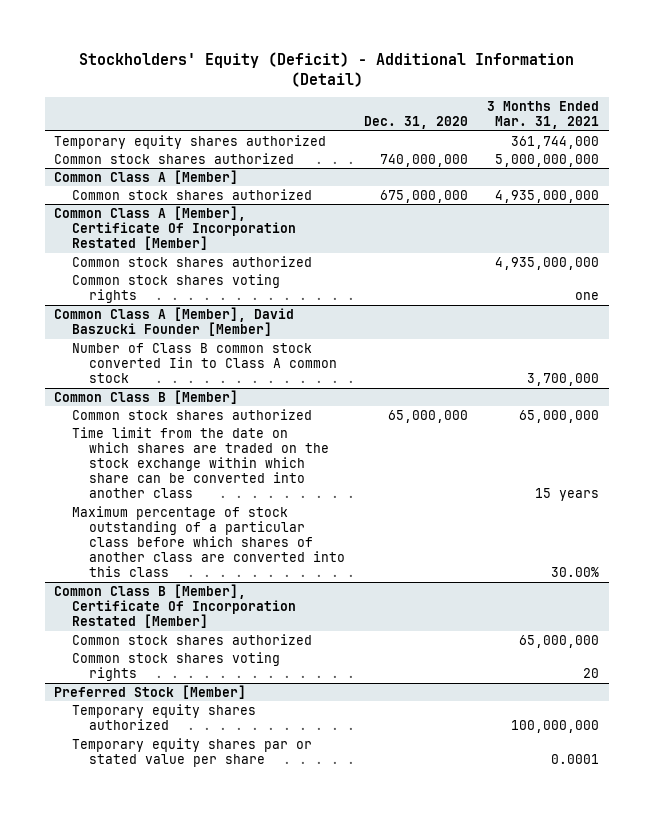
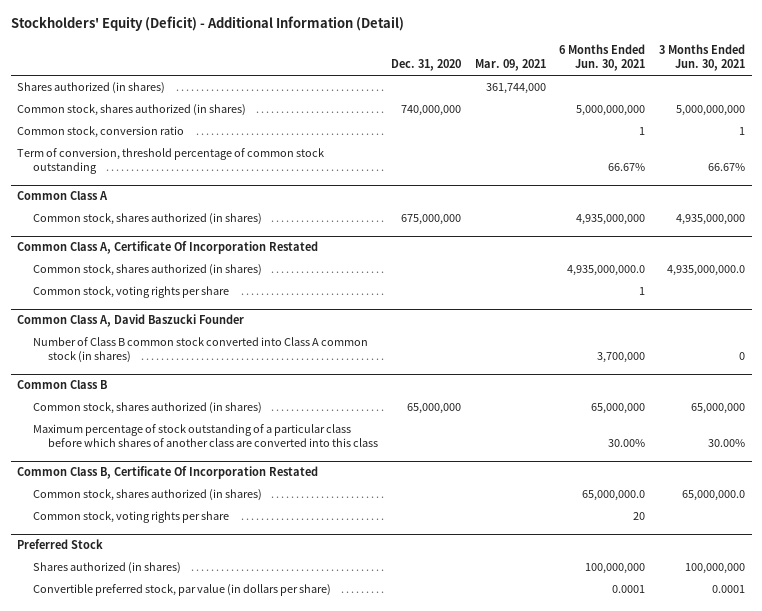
- | Dec. 31, 2020 | 3 Months Ended Mar. 31, 2021
+ | Dec. 31, 2020 | Mar. 09, 2021 | 6 Months Ended Jun. 30, 2021 | 3 Months Ended Jun. 30, 2021
- Temporary equity shares authorized | | 361,744,000
- Common stock shares authorized | 740,000,000 | 5,000,000,000
- Common Class A [Member]
- Common stock shares authorized | 675,000,000 | 4,935,000,000
- Common Class A [Member], Certificate Of Incorporation Restated [Member]
- Common stock shares authorized | | 4,935,000,000
- Common stock shares voting rights | | one
- Common Class A [Member], David Baszucki Founder [Member]
- Number of Class B common stock converted Iin to Class A common stock | | 3,700,000
- Common Class B [Member]
- Common stock shares authorized | 65,000,000 | 65,000,000
- Time limit from the date on which shares are traded on the stock exchange within which share can be converted into another class | | 15 years
+ Shares authorized (in shares) | | 361,744,000 | |
+ Common stock, shares authorized (in shares) | 740,000,000 | | 5,000,000,000 | 5,000,000,000
+ Common stock, conversion ratio | | | 1 | 1
+ Term of conversion, threshold percentage of common stock outstanding | | | 66.67% | 66.67%
+ Common Class A
+ Common stock, shares authorized (in shares) | 675,000,000 | | 4,935,000,000 | 4,935,000,000
+ Common Class A, Certificate Of Incorporation Restated
+ Common stock, shares authorized (in shares) | | | 4,935,000,000.0 | 4,935,000,000.0
+ Common stock, voting rights per share | | | 1 |
+ Common Class A, David Baszucki Founder
+ Number of Class B common stock converted into Class A common stock (in shares) | | | 3,700,000 | 0
+ Common Class B
+ Common stock, shares authorized (in shares) | 65,000,000 | | 65,000,000 | 65,000,000
- Common Class B [Member], Certificate Of Incorporation Restated [Member]
- Common stock shares authorized | | 65,000,000
- Common stock shares voting rights | | 20
- Preferred Stock [Member]
- Temporary equity shares authorized | | 100,000,000
- Temporary equity shares par or stated value per share | | 0.0001
+ Common Class B, Certificate Of Incorporation Restated
+ Common stock, shares authorized (in shares) | | | 65,000,000.0 | 65,000,000.0
+ Common stock, voting rights per share | | | 20 |
+ Preferred Stock
+ Shares authorized (in shares) | | | 100,000,000 | 100,000,000
+ Convertible preferred stock, par value (in dollars per share) | | | 0.0001 | 0.0001

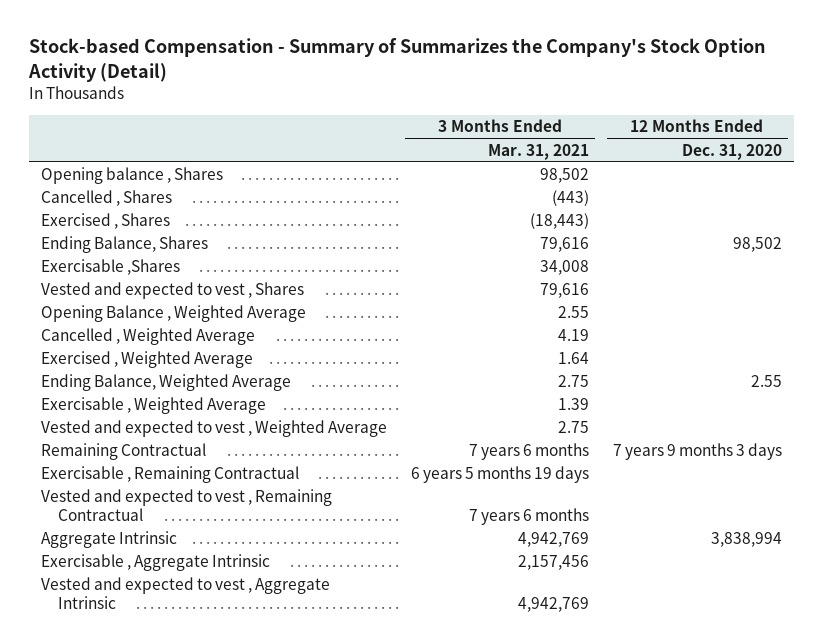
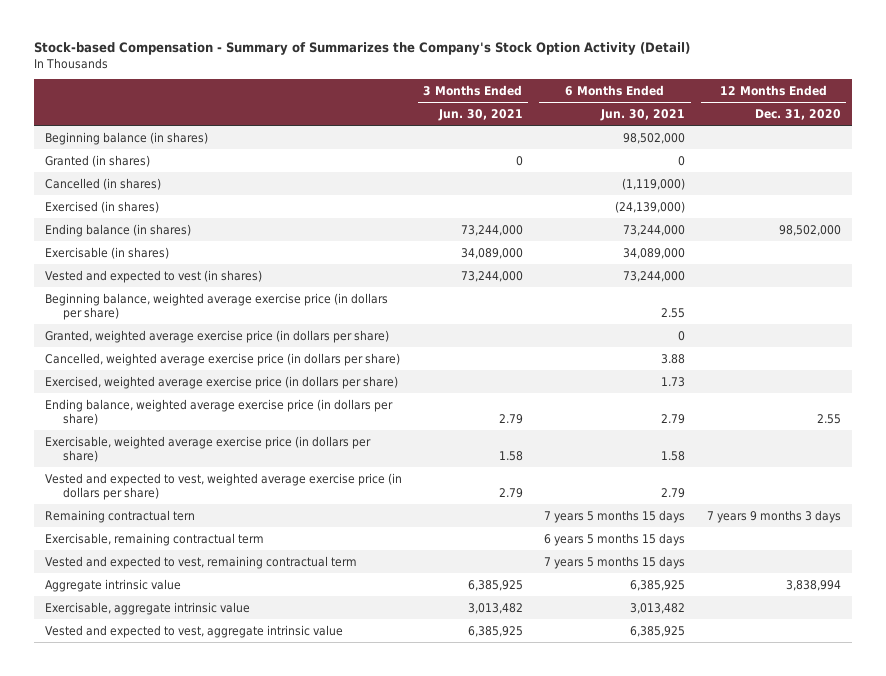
- | 3 Months Ended Mar. 31, 2021 | 12 Months Ended Dec. 31, 2020
+ | 3 Months Ended Jun. 30, 2021 | 6 Months Ended Jun. 30, 2021 | 12 Months Ended Dec. 31, 2020
- Opening balance , Shares | 98,502 |
- Cancelled , Shares | (443) |
- Exercised , Shares | (18,443) |
- Ending Balance, Shares | 79,616 | 98,502
- Exercisable ,Shares | 34,008 |
- Vested and expected to vest , Shares | 79,616 |
- Opening Balance , Weighted Average | 2.55 |
- Cancelled , Weighted Average | 4.19 |
- Exercised , Weighted Average | 1.64 |
- Ending Balance, Weighted Average | 2.75 | 2.55
- Exercisable , Weighted Average | 1.39 |
- Vested and expected to vest , Weighted Average | 2.75 |
- Remaining Contractual | 7 years 6 months | 7 years 9 months 3 days
- Exercisable , Remaining Contractual | 6 years 5 months 19 days |
- Vested and expected to vest , Remaining Contractual | 7 years 6 months |
- Aggregate Intrinsic | 4,942,769 | 3,838,994
- Exercisable , Aggregate Intrinsic | 2,157,456 |
- Vested and expected to vest , Aggregate Intrinsic | 4,942,769 |
+ Beginning balance (in shares) | | 98,502,000 |
+ Granted (in shares) | 0 | 0 |
+ Cancelled (in shares) | | (1,119,000) |
+ Exercised (in shares) | | (24,139,000) |
+ Ending balance (in shares) | 73,244,000 | 73,244,000 | 98,502,000
+ Exercisable (in shares) | 34,089,000 | 34,089,000 |
+ Vested and expected to vest (in shares) | 73,244,000 | 73,244,000 |
+ Beginning balance, weighted average exercise price (in dollars per share) | | 2.55 |
+ Granted, weighted average exercise price (in dollars per share) | | 0 |
+ Cancelled, weighted average exercise price (in dollars per share) | | 3.88 |
+ Exercised, weighted average exercise price (in dollars per share) | | 1.73 |
+ Ending balance, weighted average exercise price (in dollars per share) | 2.79 | 2.79 | 2.55
+ Exercisable, weighted average exercise price (in dollars per share) | 1.58 | 1.58 |
+ Vested and expected to vest, weighted average exercise price (in dollars per share) | 2.79 | 2.79 |
+ Remaining contractual tern | | 7 years 5 months 15 days | 7 years 9 months 3 days
+ Exercisable, remaining contractual term | | 6 years 5 months 15 days |
+ Vested and expected to vest, remaining contractual term | | 7 years 5 months 15 days |
+ Aggregate intrinsic value | 6,385,925 | 6,385,925 | 3,838,994
+ Exercisable, aggregate intrinsic value | 3,013,482 | 3,013,482 |
+ Vested and expected to vest, aggregate intrinsic value | 6,385,925 | 6,385,925 |

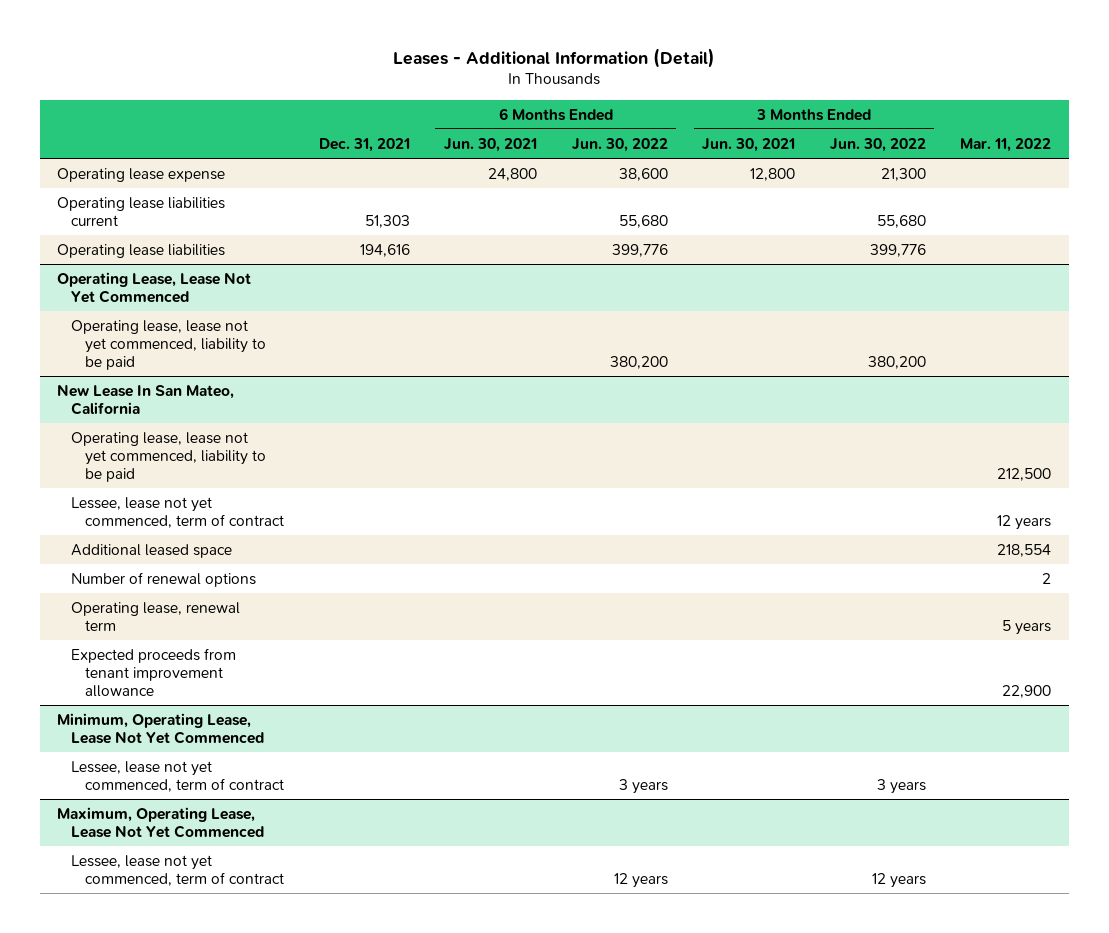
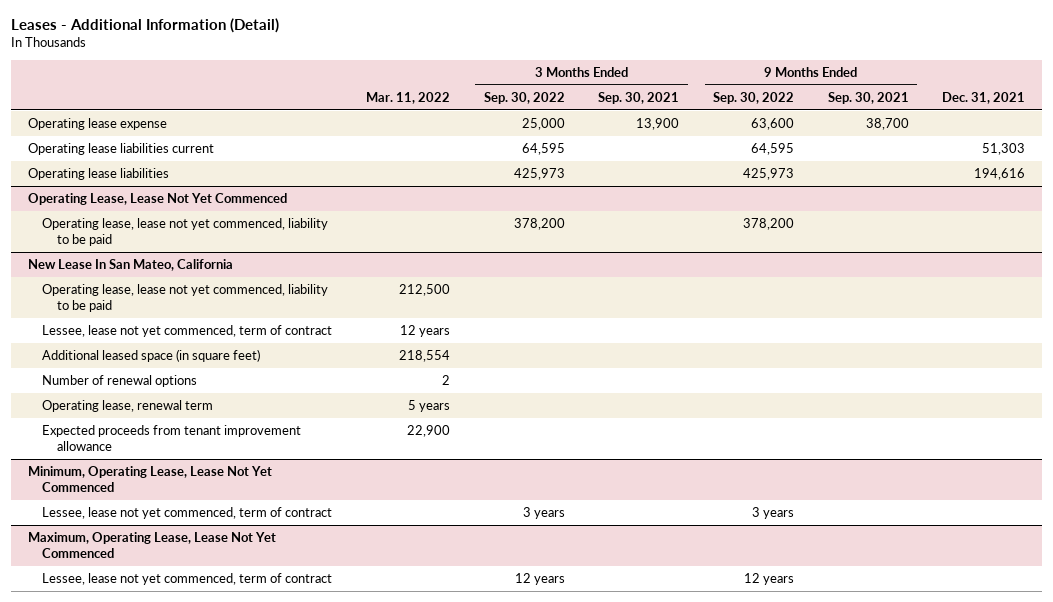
- | Dec. 31, 2021 | 6 Months Ended Jun. 30, 2021 | 6 Months Ended Jun. 30, 2022 | 3 Months Ended Jun. 30, 2021 | 3 Months Ended Jun. 30, 2022 | Mar. 11, 2022
+ | Mar. 11, 2022 | 3 Months Ended Sep. 30, 2022 | 3 Months Ended Sep. 30, 2021 | 9 Months Ended Sep. 30, 2022 | 9 Months Ended Sep. 30, 2021 | Dec. 31, 2021
@ New Lease In San Mateo, California
- Additional leased space | | | | | | 218,554
+ Additional leased space (in square feet) | 218,554 | | | | |

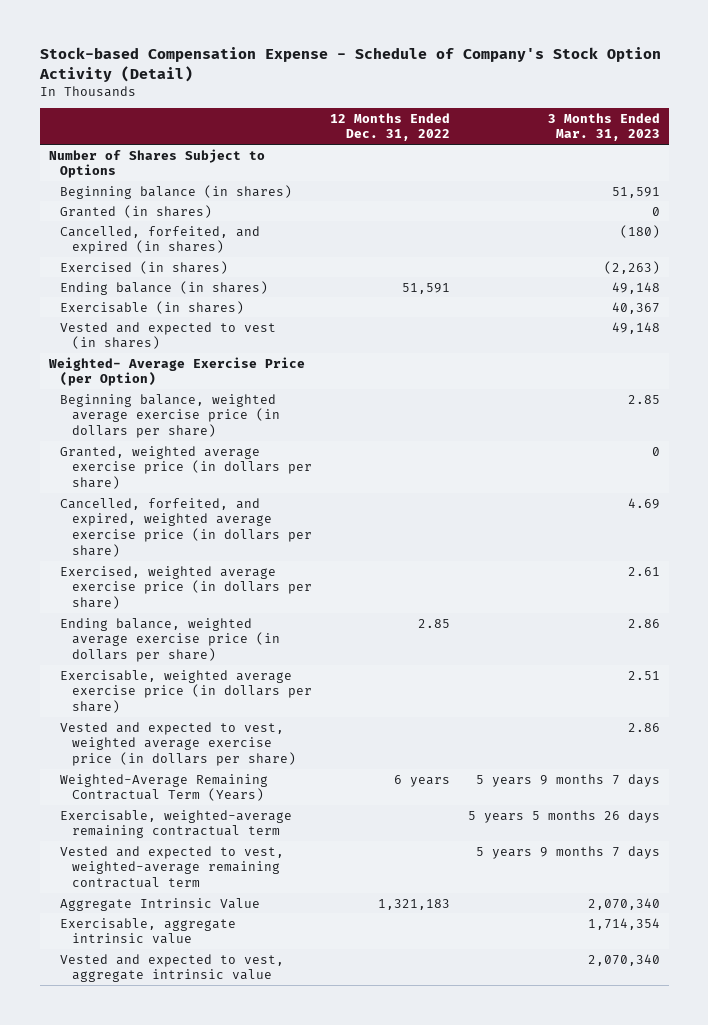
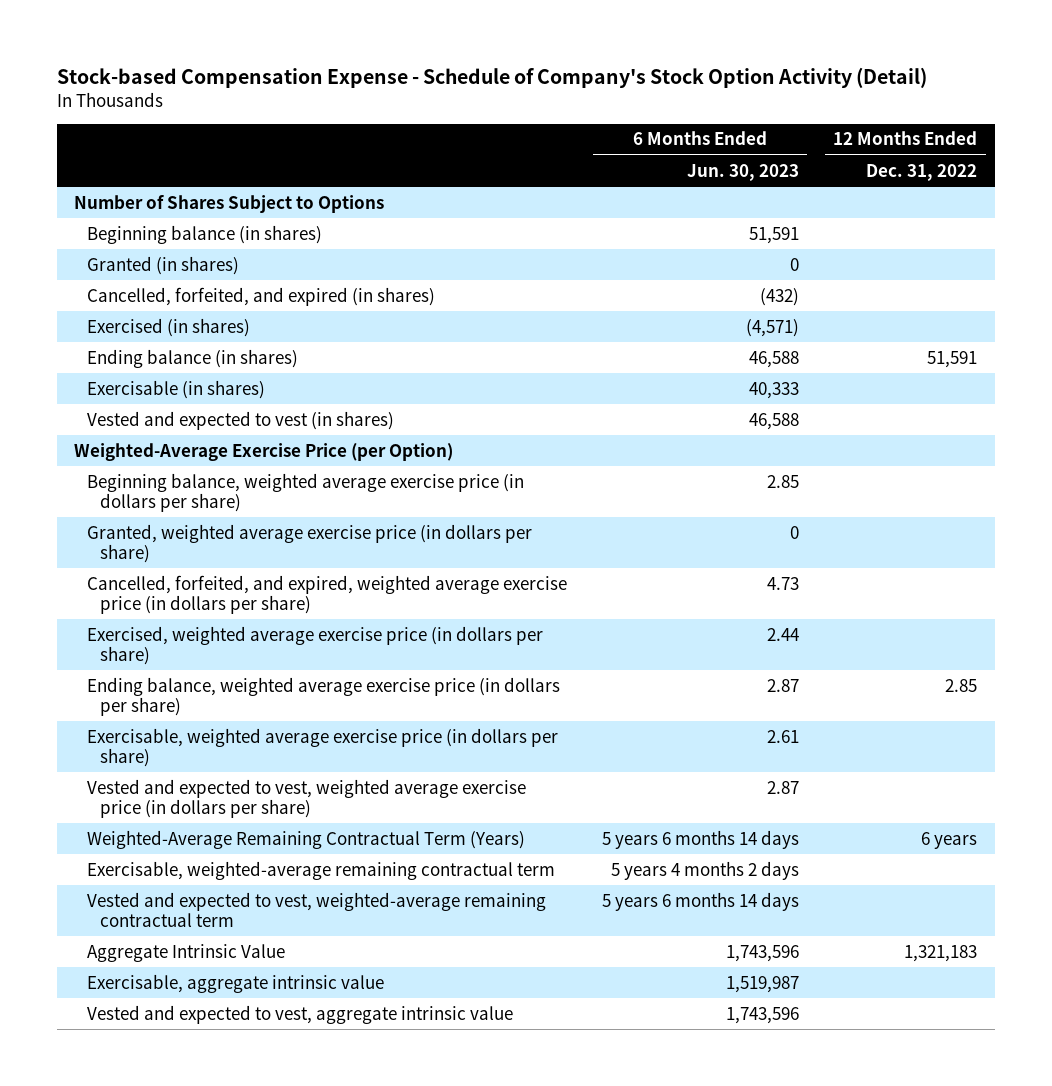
- | 12 Months Ended Dec. 31, 2022 | 3 Months Ended Mar. 31, 2023
+ | 6 Months Ended Jun. 30, 2023 | 12 Months Ended Dec. 31, 2022
- Weighted- Average Exercise Price (per Option)
+ Weighted-Average Exercise Price (per Option)

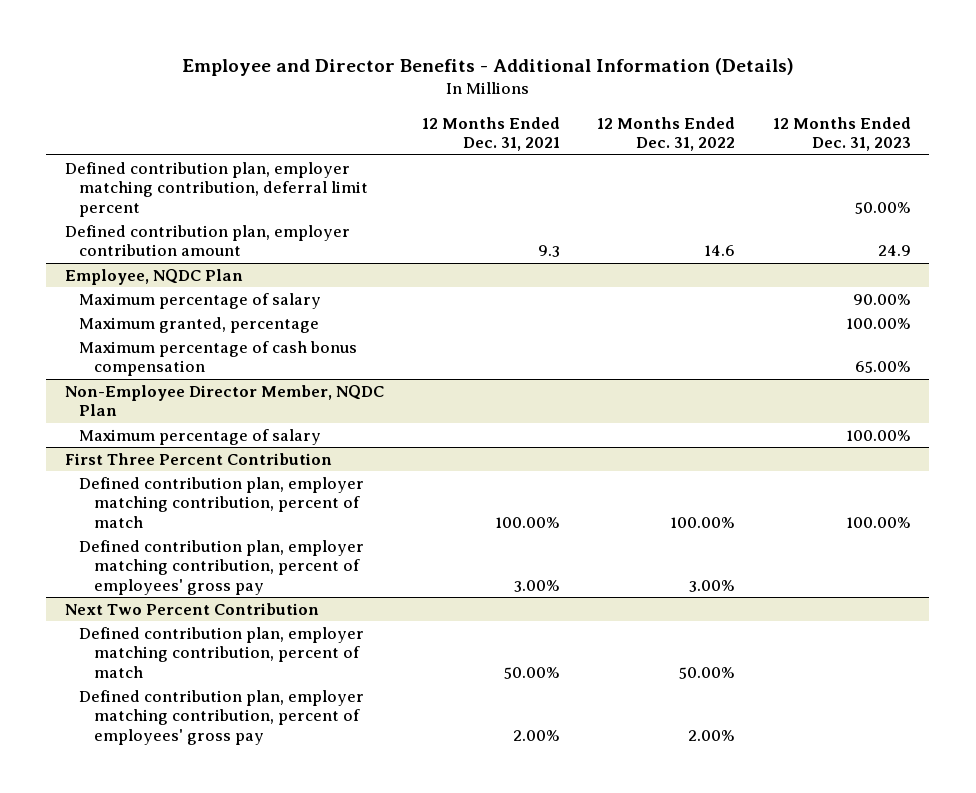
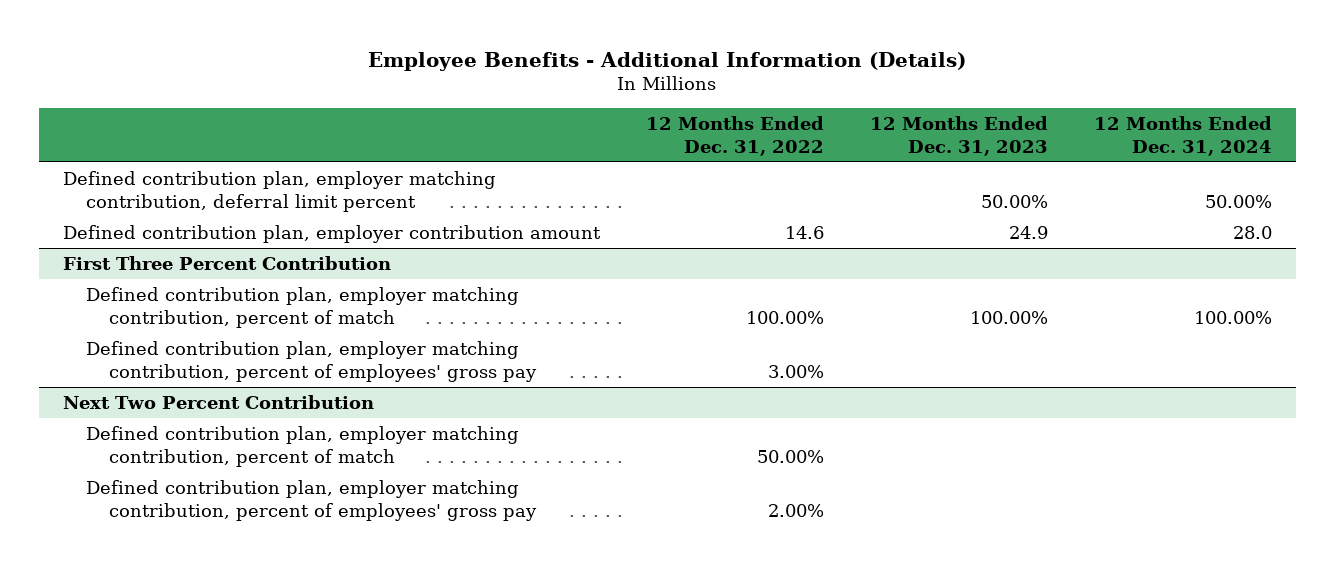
- Employee and Director Benefits - Additional Information (Details)
+ Employee Benefits - Additional Information (Details)
- | 12 Months Ended Dec. 31, 2021 | 12 Months Ended Dec. 31, 2022 | 12 Months Ended Dec. 31, 2023
+ | 12 Months Ended Dec. 31, 2022 | 12 Months Ended Dec. 31, 2023 | 12 Months Ended Dec. 31, 2024
- Employee, NQDC Plan
- Maximum percentage of salary | | | 90.00%
- Maximum granted, percentage | | | 100.00%
- Maximum percentage of cash bonus compensation | | | 65.00%
- Non-Employee Director Member, NQDC Plan
- Maximum percentage of salary | | | 100.00%

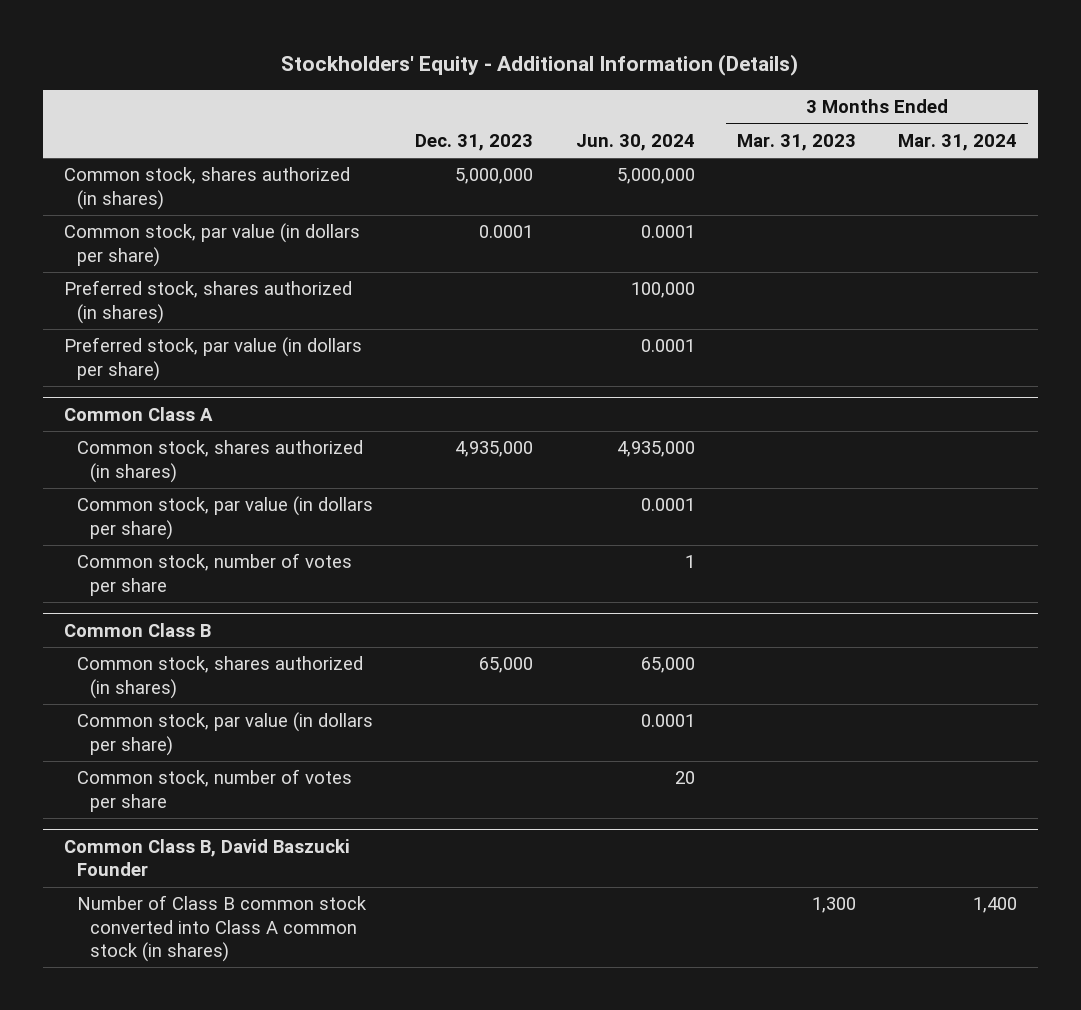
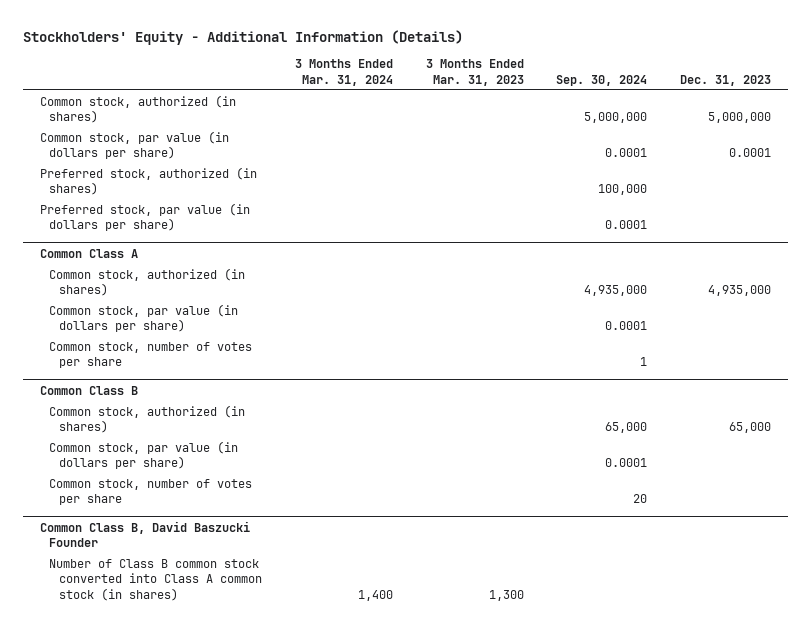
- | Dec. 31, 2023 | Jun. 30, 2024 | 3 Months Ended Mar. 31, 2023 | 3 Months Ended Mar. 31, 2024
+ | 3 Months Ended Mar. 31, 2024 | 3 Months Ended Mar. 31, 2023 | Sep. 30, 2024 | Dec. 31, 2023
- Common stock, shares authorized (in shares) | 5,000,000 | 5,000,000 | |
+ Common stock, authorized (in shares) | | | 5,000,000 | 5,000,000
- Preferred stock, shares authorized (in shares) | | 100,000 | |
+ Preferred stock, authorized (in shares) | | | 100,000 |
@ Common Class A
- Common stock, shares authorized (in shares) | 4,935,000 | 4,935,000 | |
+ Common stock, authorized (in shares) | | | 4,935,000 | 4,935,000
@ Common Class B
- Common stock, shares authorized (in shares) | 65,000 | 65,000 | |
+ Common stock, authorized (in shares) | | | 65,000 | 65,000

